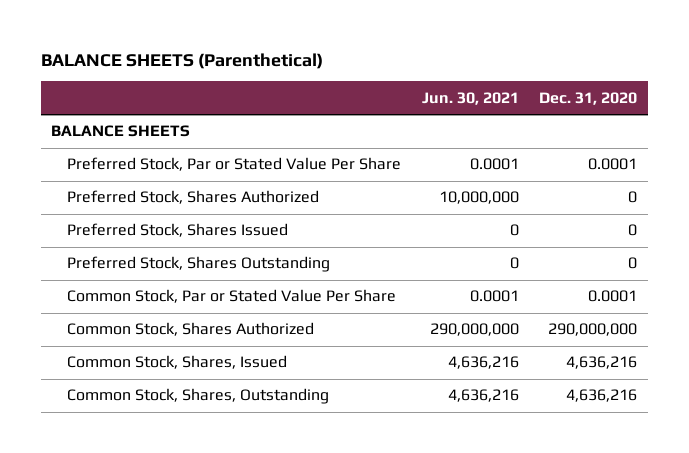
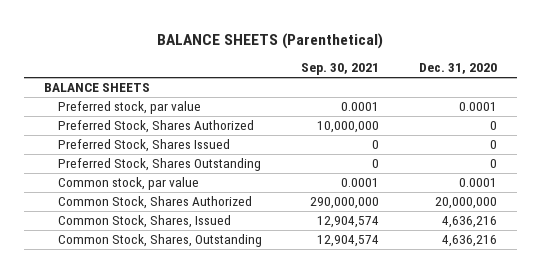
- | Jun. 30, 2021 | Dec. 31, 2020
+ | Sep. 30, 2021 | Dec. 31, 2020
- Preferred Stock, Par or Stated Value Per Share | 0.0001 | 0.0001
+ Preferred stock, par value | 0.0001 | 0.0001
- Common Stock, Par or Stated Value Per Share | 0.0001 | 0.0001
- Common Stock, Shares Authorized | 290,000,000 | 290,000,000
+ Common stock, par value | 0.0001 | 0.0001
+ Common Stock, Shares Authorized | 290,000,000 | 20,000,000

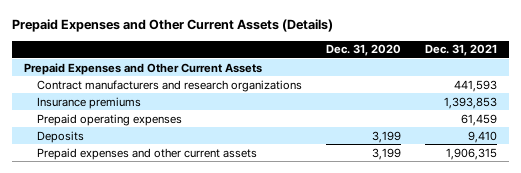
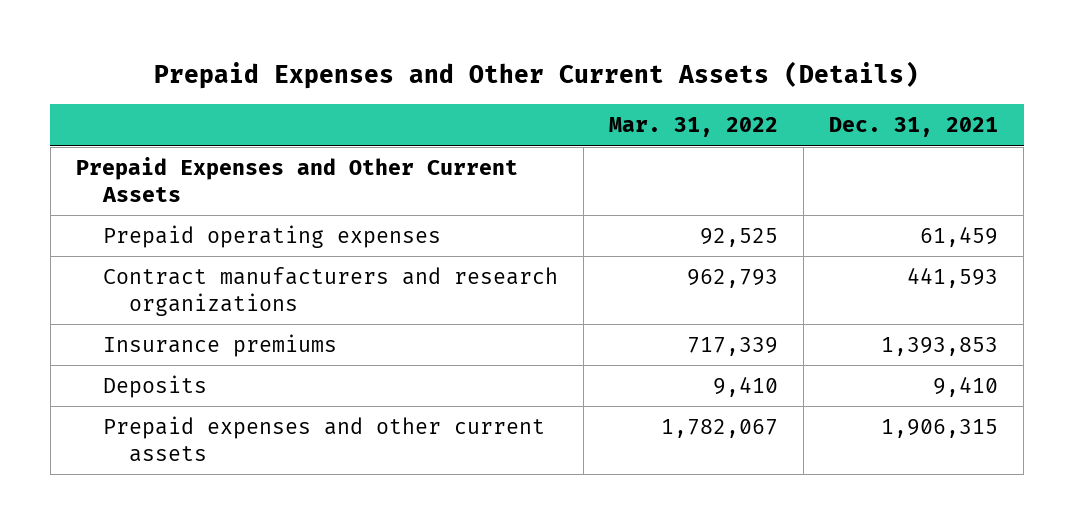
- | Dec. 31, 2020 | Dec. 31, 2021
+ | Mar. 31, 2022 | Dec. 31, 2021
moved up: Prepaid operating expenses | 92,525 | 61,459

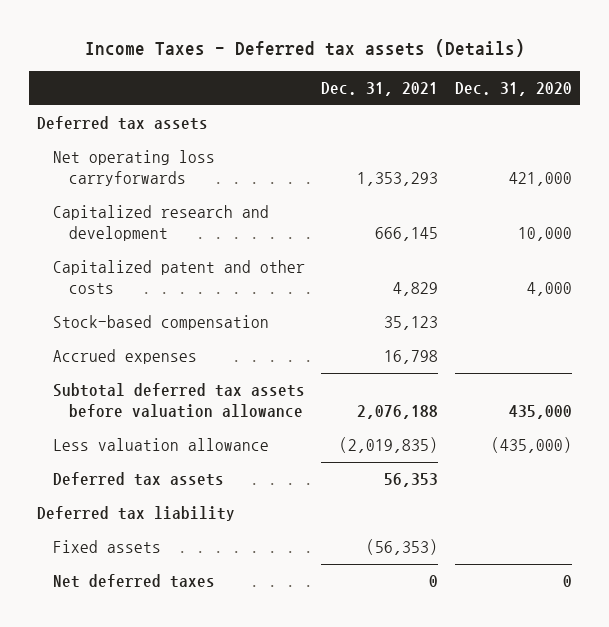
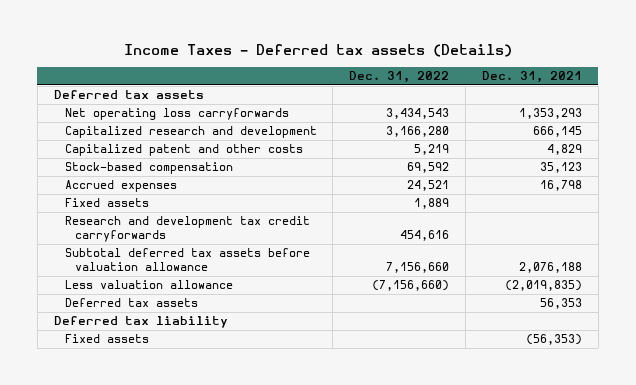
- | Dec. 31, 2021 | Dec. 31, 2020
+ | Dec. 31, 2022 | Dec. 31, 2021
+ Fixed assets | 1,889 |
+ Research and development tax credit carryforwards | 454,616 |
- Net deferred taxes | 0 | 0

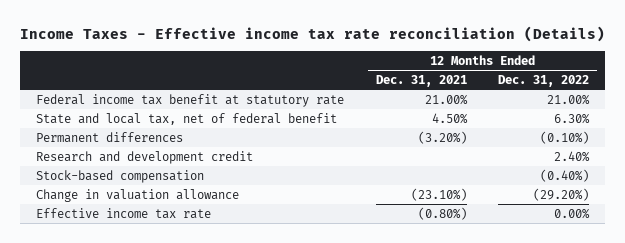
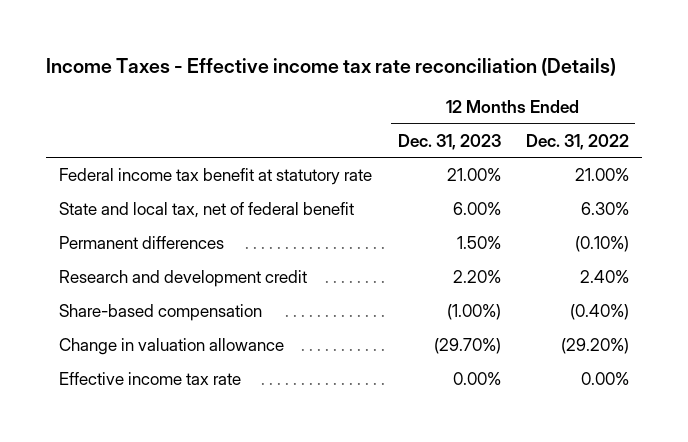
- | 12 Months Ended Dec. 31, 2021 | 12 Months Ended Dec. 31, 2022
+ | 12 Months Ended Dec. 31, 2023 | 12 Months Ended Dec. 31, 2022
- Stock-based compensation | | (0.40%)
+ Share-based compensation | (1.00%) | (0.40%)

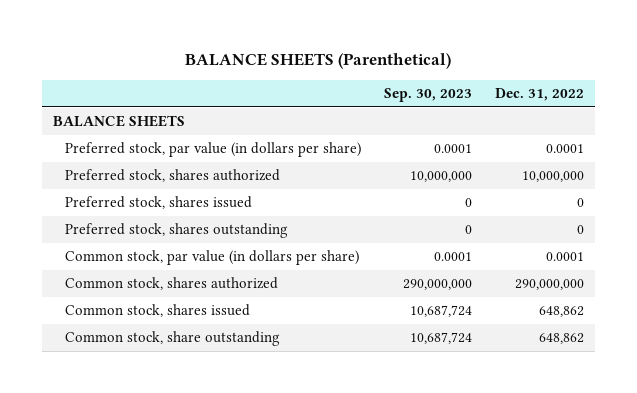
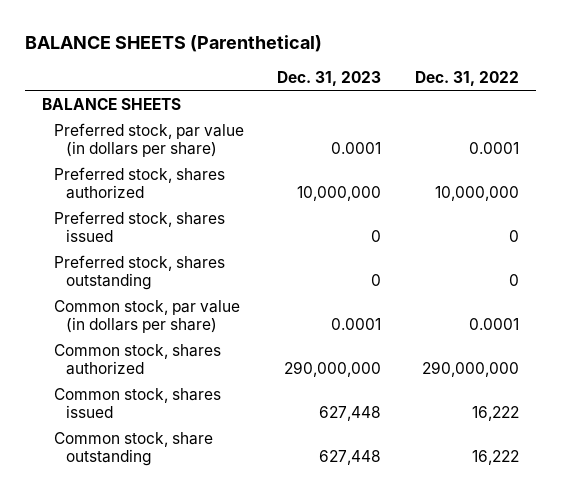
- | Sep. 30, 2023 | Dec. 31, 2022
+ | Dec. 31, 2023 | Dec. 31, 2022
- Common stock, shares issued | 10,687,724 | 648,862
- Common stock, share outstanding | 10,687,724 | 648,862
+ Common stock, shares issued | 627,448 | 16,222
+ Common stock, share outstanding | 627,448 | 16,222

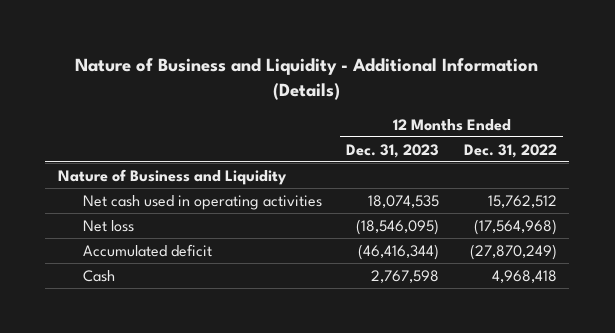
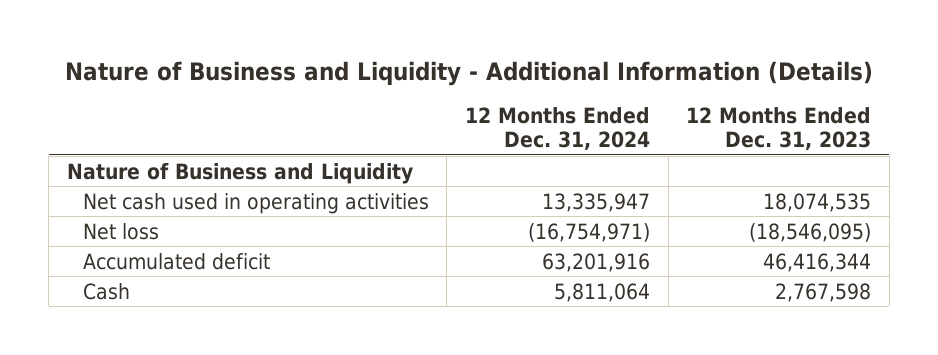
- | 12 Months Ended Dec. 31, 2023 | 12 Months Ended Dec. 31, 2022
+ | 12 Months Ended Dec. 31, 2024 | 12 Months Ended Dec. 31, 2023
- Accumulated deficit | (46,416,344) | (27,870,249)
+ Accumulated deficit | 63,201,916 | 46,416,344

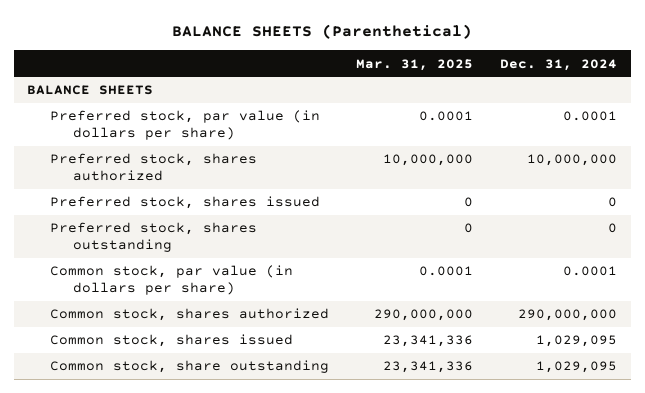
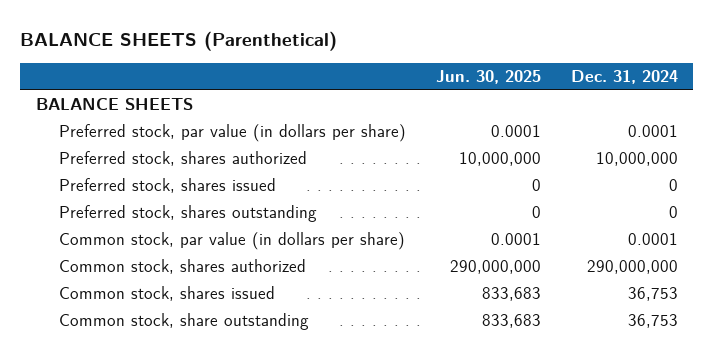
- | Mar. 31, 2025 | Dec. 31, 2024
+ | Jun. 30, 2025 | Dec. 31, 2024
- Common stock, shares issued | 23,341,336 | 1,029,095
- Common stock, share outstanding | 23,341,336 | 1,029,095
+ Common stock, shares issued | 833,683 | 36,753
+ Common stock, share outstanding | 833,683 | 36,753

